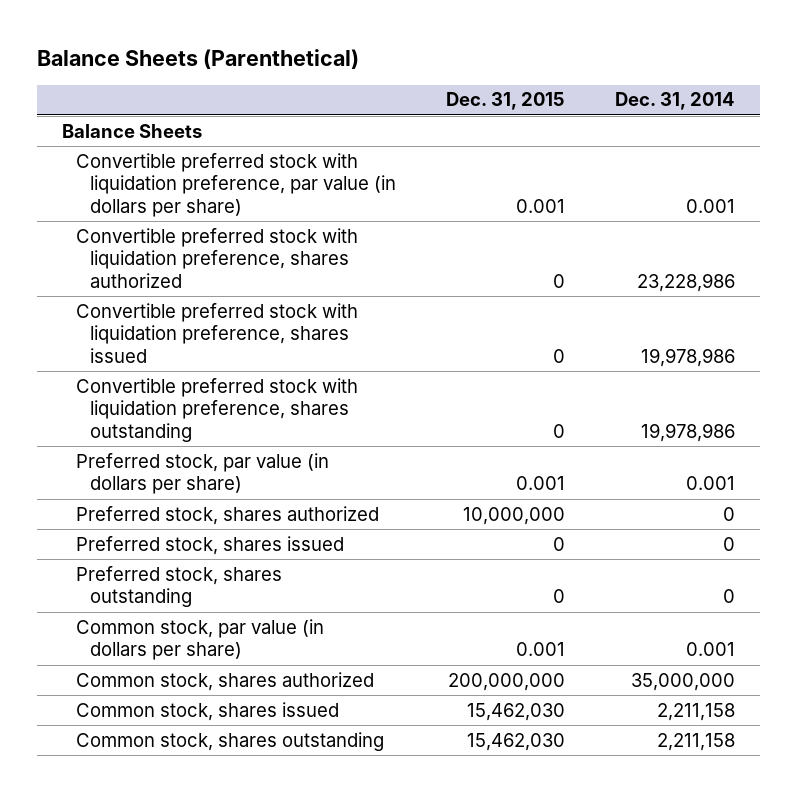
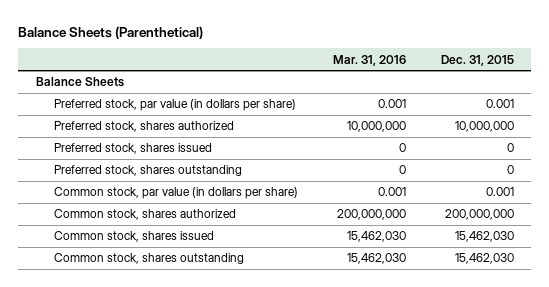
- | Dec. 31, 2015 | Dec. 31, 2014
+ | Mar. 31, 2016 | Dec. 31, 2015
- Convertible preferred stock with liquidation preference, par value (in dollars per share) | 0.001 | 0.001
- Convertible preferred stock with liquidation preference, shares authorized | 0 | 23,228,986
- Convertible preferred stock with liquidation preference, shares issued | 0 | 19,978,986
- Convertible preferred stock with liquidation preference, shares outstanding | 0 | 19,978,986

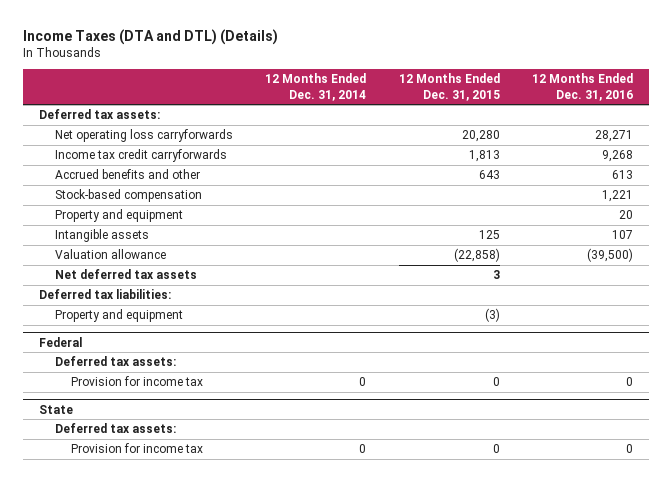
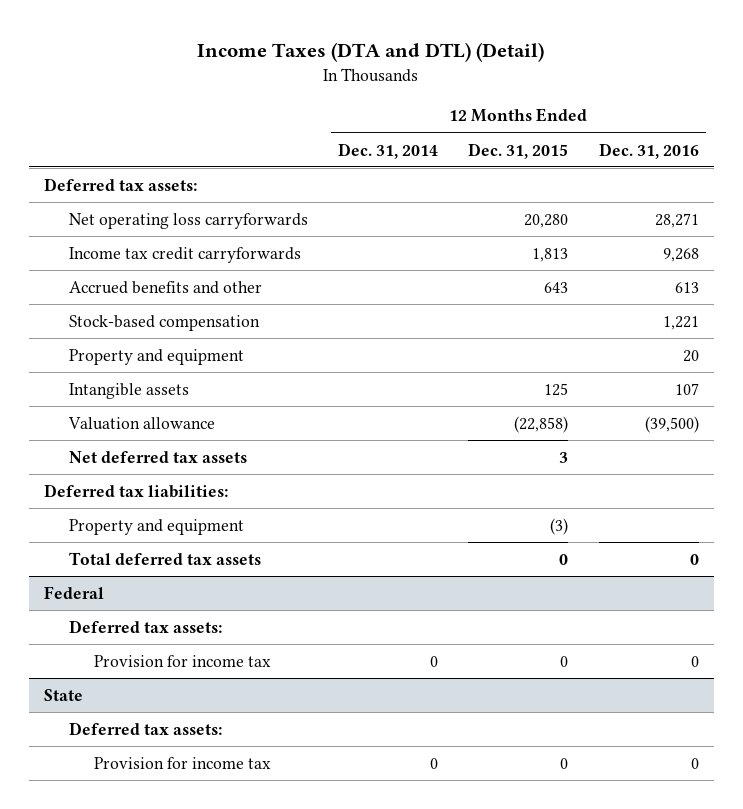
- Income Taxes (DTA and DTL) (Details)
+ Income Taxes (DTA and DTL) (Detail)
+ Total deferred tax assets | | 0 | 0

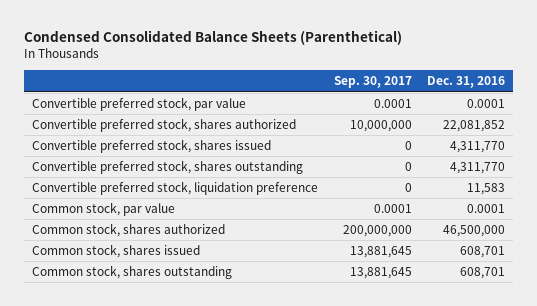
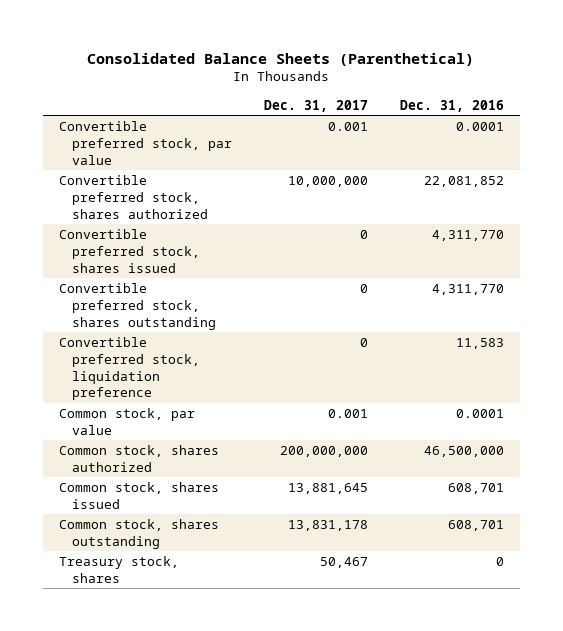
- Condensed Consolidated Balance Sheets (Parenthetical)
+ Consolidated Balance Sheets (Parenthetical)
- | Sep. 30, 2017 | Dec. 31, 2016
+ | Dec. 31, 2017 | Dec. 31, 2016
+ Treasury stock, shares | 50,467 | 0

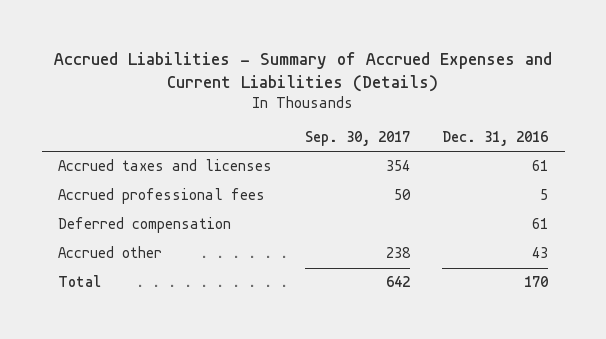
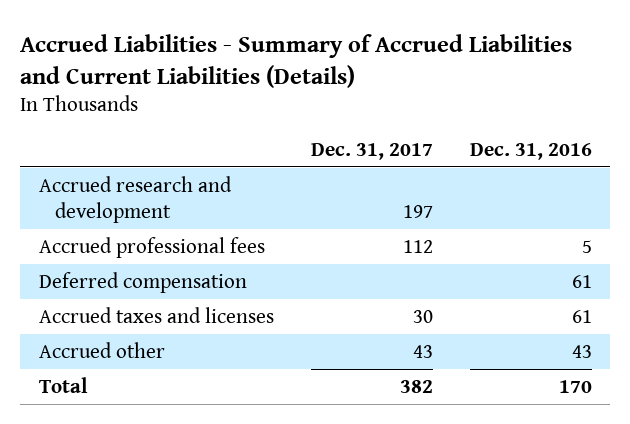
- Accrued Liabilities - Summary of Accrued Expenses and Current Liabilities (Details)
+ Accrued Liabilities - Summary of Accrued Liabilities and Current Liabilities (Details)
- | Sep. 30, 2017 | Dec. 31, 2016
+ | Dec. 31, 2017 | Dec. 31, 2016
+ Accrued research and development | 197 |
moved down: Accrued taxes and licenses | 30 | 61

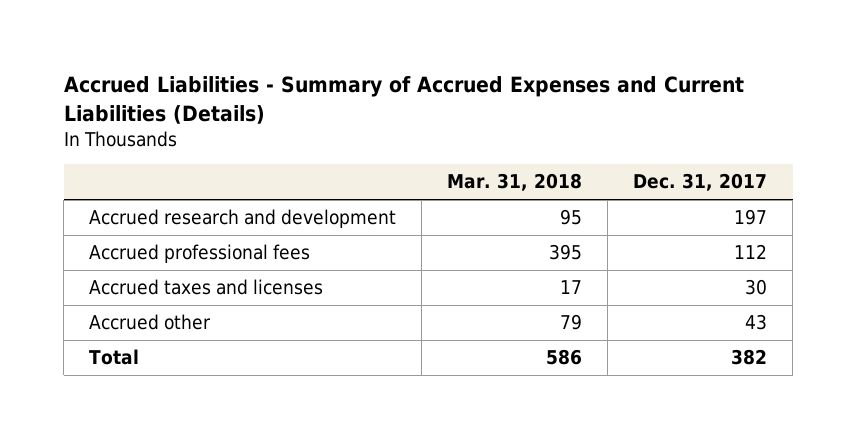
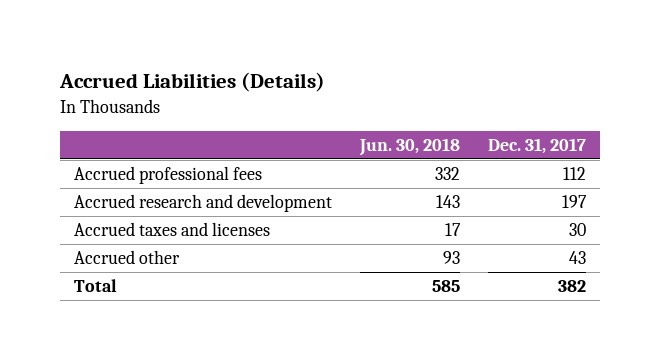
- Accrued Liabilities - Summary of Accrued Expenses and Current Liabilities (Details)
+ Accrued Liabilities (Details)
- | Mar. 31, 2018 | Dec. 31, 2017
+ | Jun. 30, 2018 | Dec. 31, 2017
moved down: Accrued research and development | 143 | 197

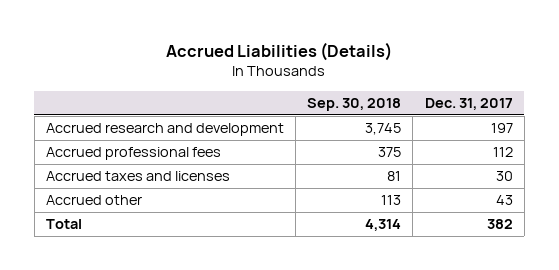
- | Jun. 30, 2018 | Dec. 31, 2017
+ | Sep. 30, 2018 | Dec. 31, 2017
moved down: Accrued professional fees | 375 | 112

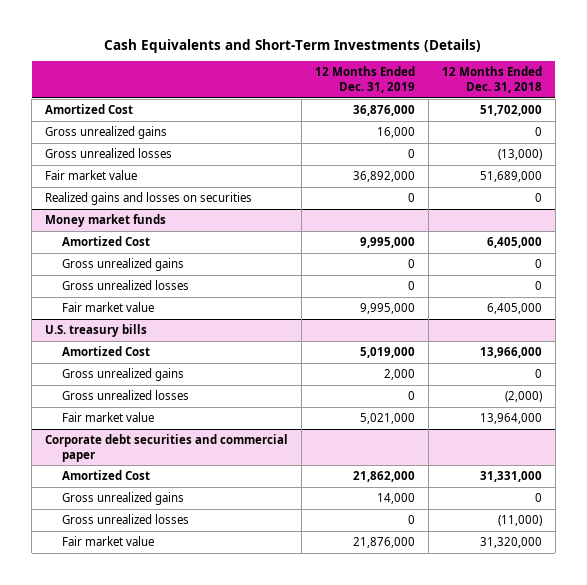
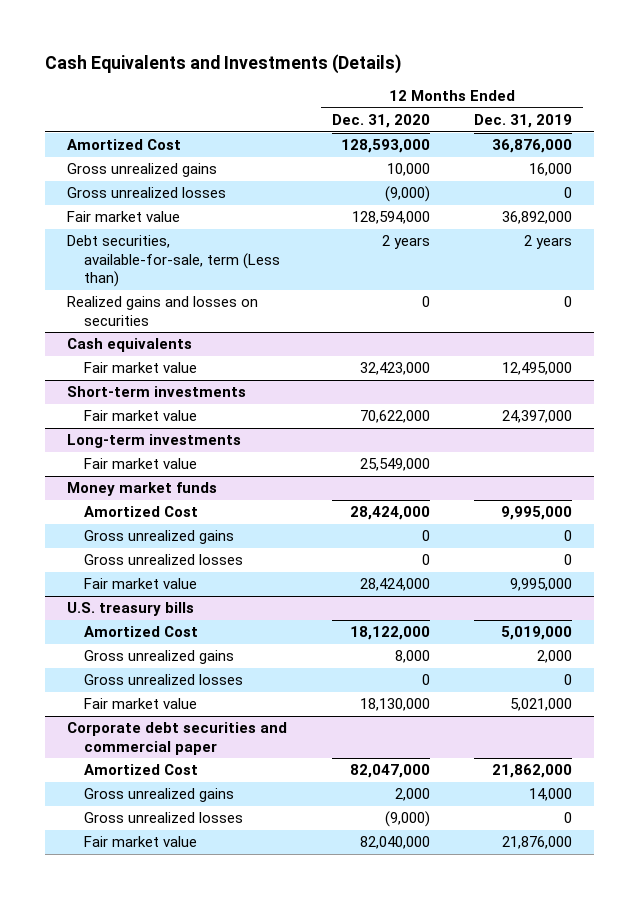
- Cash Equivalents and Short-Term Investments (Details)
+ Cash Equivalents and Investments (Details)
- | 12 Months Ended Dec. 31, 2019 | 12 Months Ended Dec. 31, 2018
+ | 12 Months Ended Dec. 31, 2020 | 12 Months Ended Dec. 31, 2019
+ Debt securities, available-for-sale, term (Less than) | 2 years | 2 years
+ Cash equivalents
+ Fair market value | 32,423,000 | 12,495,000
+ Short-term investments
+ Fair market value | 70,622,000 | 24,397,000
+ Long-term investments
+ Fair market value | 25,549,000 |

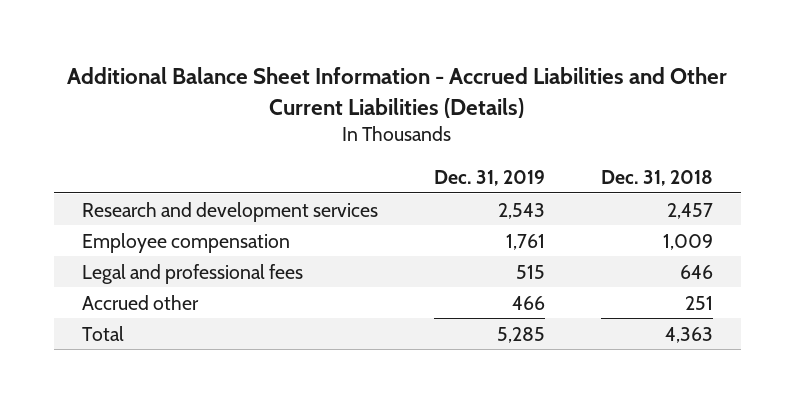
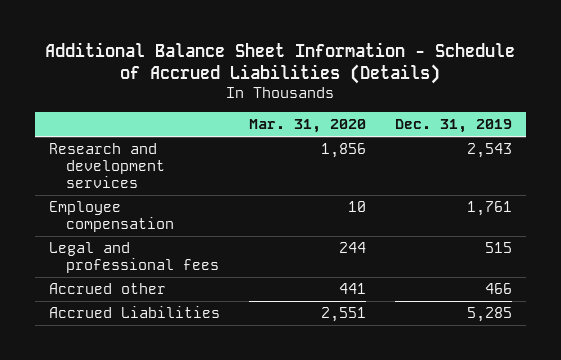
- Additional Balance Sheet Information - Accrued Liabilities and Other Current Liabilities (Details)
+ Additional Balance Sheet Information - Schedule of Accrued Liabilities (Details)
- | Dec. 31, 2019 | Dec. 31, 2018
+ | Mar. 31, 2020 | Dec. 31, 2019
- Total | 5,285 | 4,363
+ Accrued Liabilities | 2,551 | 5,285

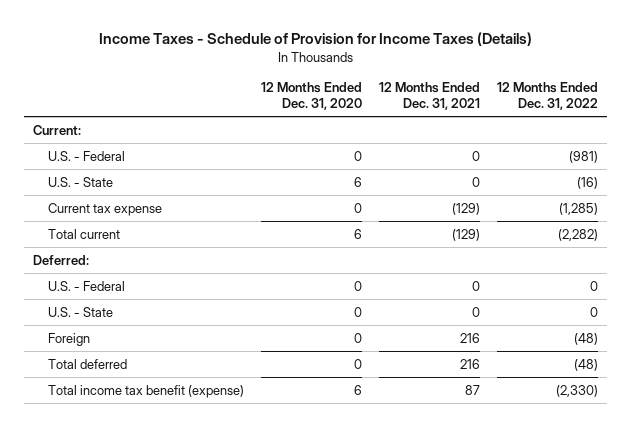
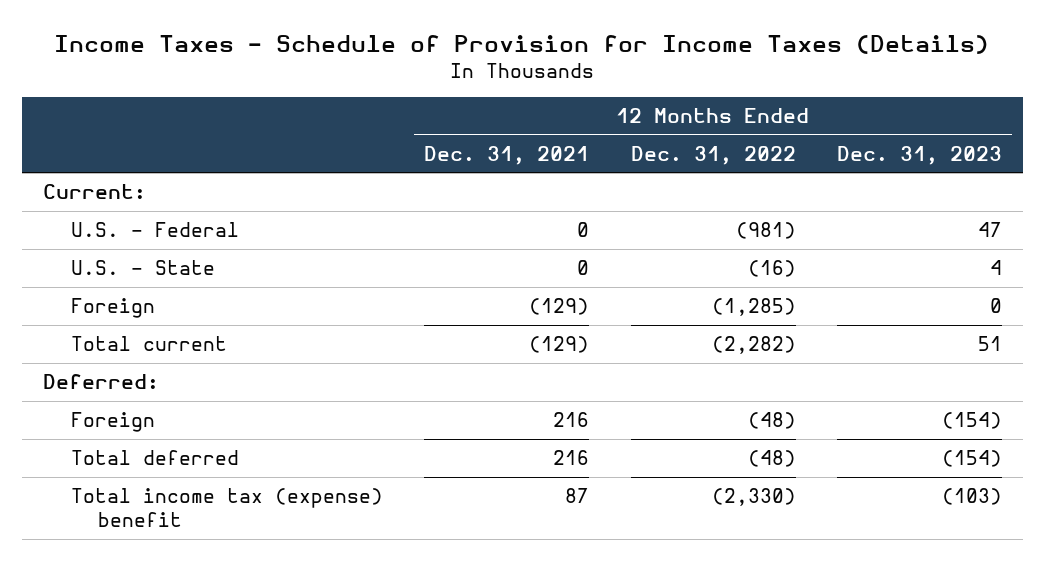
- | 12 Months Ended Dec. 31, 2020 | 12 Months Ended Dec. 31, 2021 | 12 Months Ended Dec. 31, 2022
+ | 12 Months Ended Dec. 31, 2021 | 12 Months Ended Dec. 31, 2022 | 12 Months Ended Dec. 31, 2023
- Current tax expense | 0 | (129) | (1,285)
+ Foreign | (129) | (1,285) | 0
- U.S. - Federal | 0 | 0 | 0
- U.S. - State | 0 | 0 | 0
- Total income tax benefit (expense) | 6 | 87 | (2,330)
+ Total income tax (expense) benefit | 87 | (2,330) | (103)

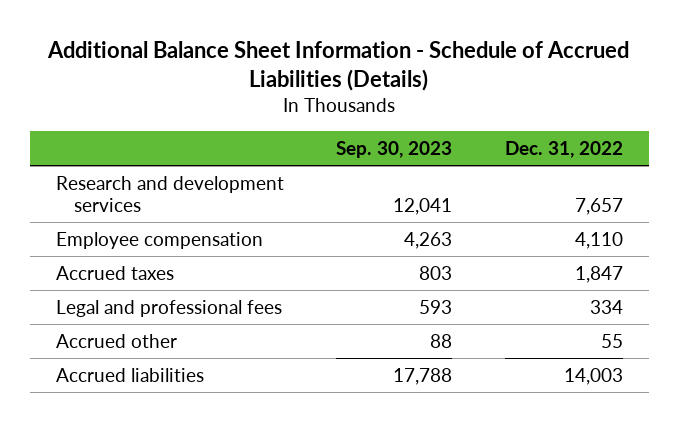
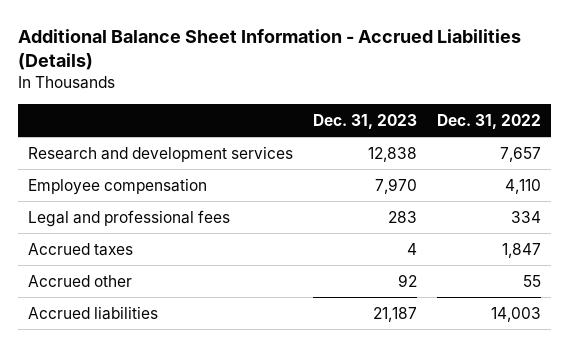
- Additional Balance Sheet Information - Schedule of Accrued Liabilities (Details)
+ Additional Balance Sheet Information - Accrued Liabilities (Details)
- | Sep. 30, 2023 | Dec. 31, 2022
+ | Dec. 31, 2023 | Dec. 31, 2022
moved down: Accrued taxes | 4 | 1,847

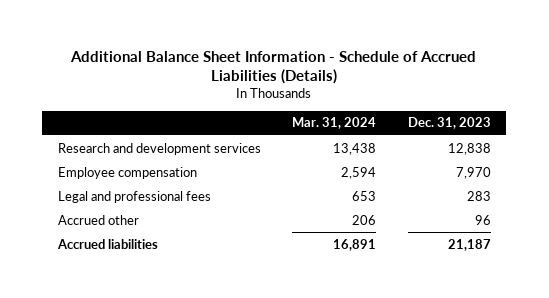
- Additional Balance Sheet Information - Accrued Liabilities (Details)
+ Additional Balance Sheet Information - Schedule of Accrued Liabilities (Details)
- | Dec. 31, 2023 | Dec. 31, 2022
+ | Mar. 31, 2024 | Dec. 31, 2023
- Accrued taxes | 4 | 1,847
- Accrued other | 92 | 55
+ Accrued other | 206 | 96

